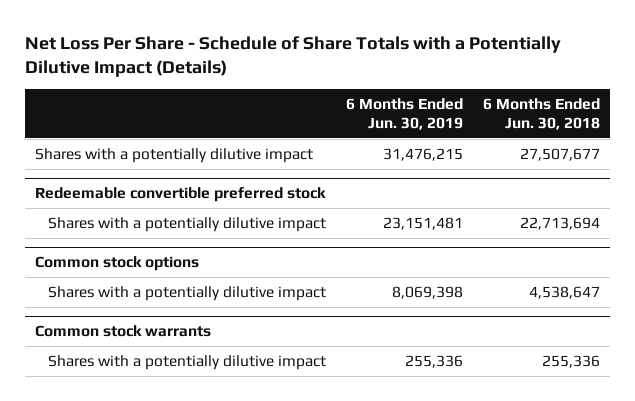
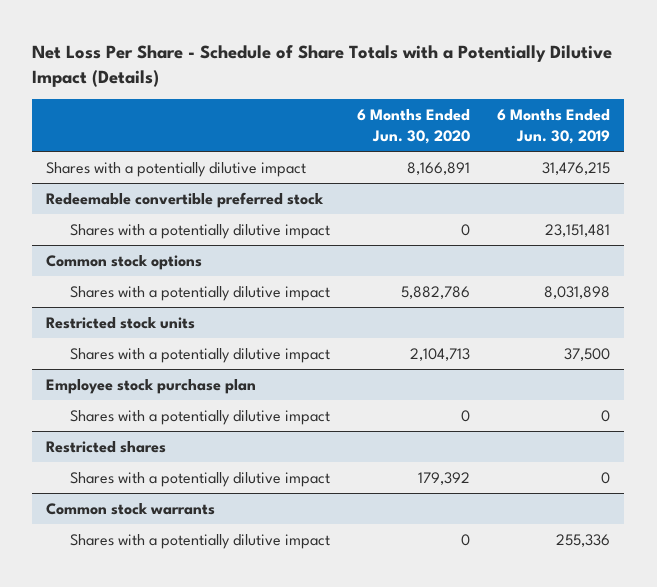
- | 6 Months Ended Jun. 30, 2019 | 6 Months Ended Jun. 30, 2018
+ | 6 Months Ended Jun. 30, 2020 | 6 Months Ended Jun. 30, 2019
@ Common stock options
- Shares with a potentially dilutive impact | 8,069,398 | 4,538,647
+ Shares with a potentially dilutive impact | 5,882,786 | 8,031,898
+ Restricted stock units
+ Shares with a potentially dilutive impact | 2,104,713 | 37,500
+ Employee stock purchase plan
+ Shares with a potentially dilutive impact | 0 | 0
+ Restricted shares
+ Shares with a potentially dilutive impact | 179,392 | 0

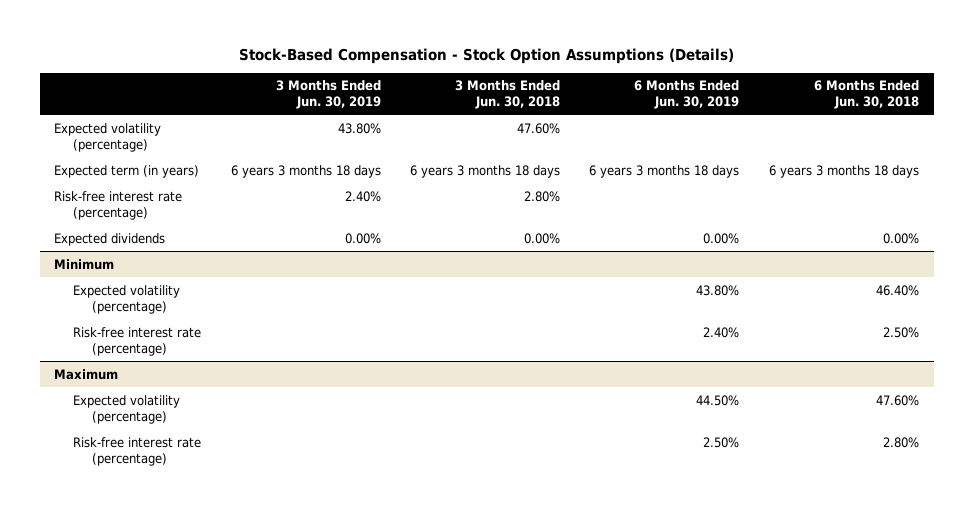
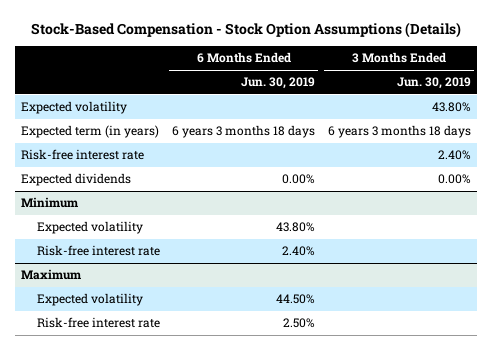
- | 3 Months Ended Jun. 30, 2019 | 3 Months Ended Jun. 30, 2018 | 6 Months Ended Jun. 30, 2019 | 6 Months Ended Jun. 30, 2018
+ | 6 Months Ended Jun. 30, 2019 | 3 Months Ended Jun. 30, 2019
- Expected volatility (percentage) | 43.80% | 47.60% | |
+ Expected volatility | | 43.80%
- Risk-free interest rate (percentage) | 2.40% | 2.80% | |
+ Risk-free interest rate | | 2.40%
@ Minimum
- Expected volatility (percentage) | | | 43.80% | 46.40%
- Risk-free interest rate (percentage) | | | 2.40% | 2.50%
+ Expected volatility | 43.80% |
+ Risk-free interest rate | 2.40% |
@ Maximum
- Expected volatility (percentage) | | | 44.50% | 47.60%
- Risk-free interest rate (percentage) | | | 2.50% | 2.80%
+ Expected volatility | 44.50% |
+ Risk-free interest rate | 2.50% |

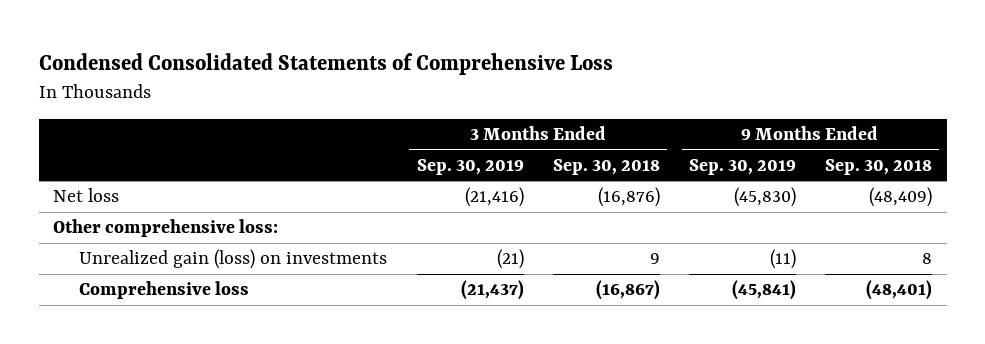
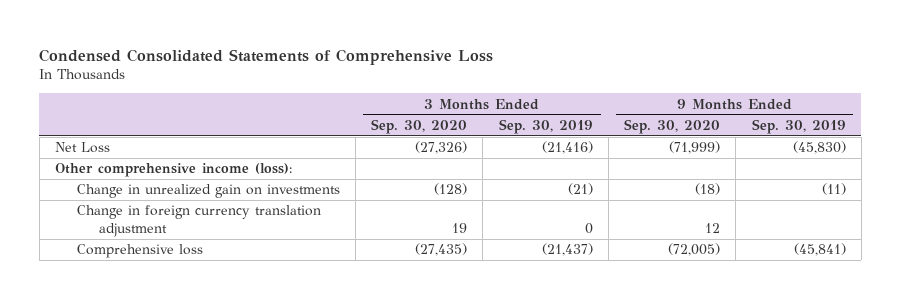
- | 3 Months Ended Sep. 30, 2019 | 3 Months Ended Sep. 30, 2018 | 9 Months Ended Sep. 30, 2019 | 9 Months Ended Sep. 30, 2018
+ | 3 Months Ended Sep. 30, 2020 | 3 Months Ended Sep. 30, 2019 | 9 Months Ended Sep. 30, 2020 | 9 Months Ended Sep. 30, 2019
- Net loss | (21,416) | (16,876) | (45,830) | (48,409)
- Other comprehensive loss:
- Unrealized gain (loss) on investments | (21) | 9 | (11) | 8
+ Net Loss | (27,326) | (21,416) | (71,999) | (45,830)
+ Other comprehensive income (loss):
+ Change in unrealized gain on investments | (128) | (21) | (18) | (11)
+ Change in foreign currency translation adjustment | 19 | 0 | 12 |

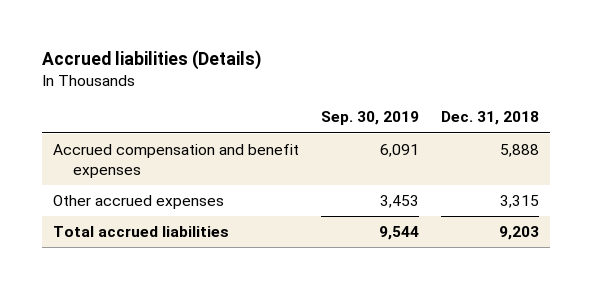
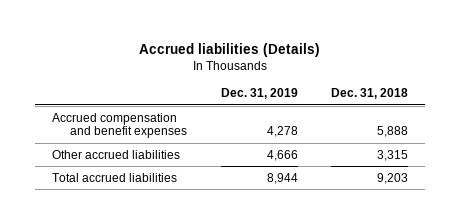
- | Sep. 30, 2019 | Dec. 31, 2018
+ | Dec. 31, 2019 | Dec. 31, 2018
- Other accrued expenses | 3,453 | 3,315
+ Other accrued liabilities | 4,666 | 3,315

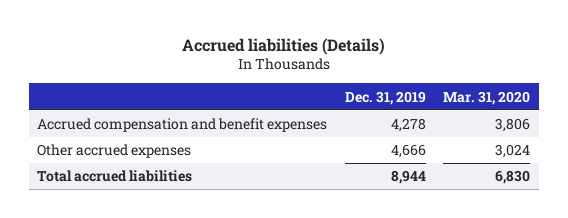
- | Dec. 31, 2019 | Dec. 31, 2018
+ | Dec. 31, 2019 | Mar. 31, 2020
- Other accrued liabilities | 4,666 | 3,315
+ Other accrued expenses | 4,666 | 3,024

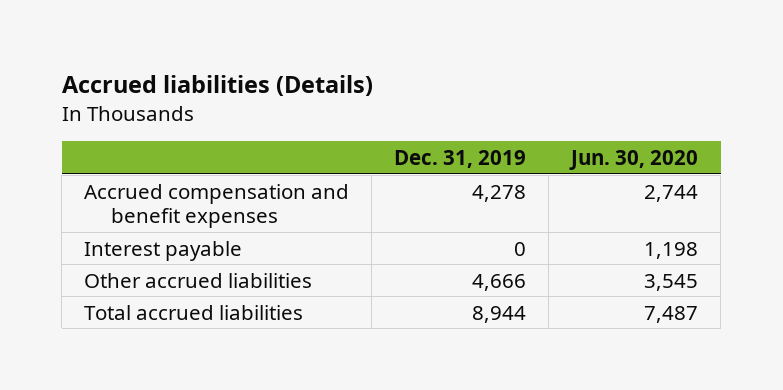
- | Dec. 31, 2019 | Mar. 31, 2020
+ | Dec. 31, 2019 | Jun. 30, 2020
- Other accrued expenses | 4,666 | 3,024
+ Interest payable | 0 | 1,198
+ Other accrued liabilities | 4,666 | 3,545

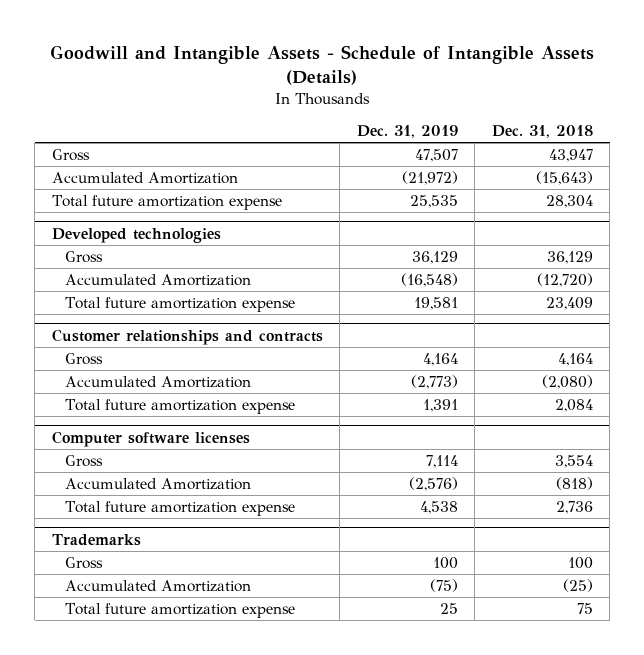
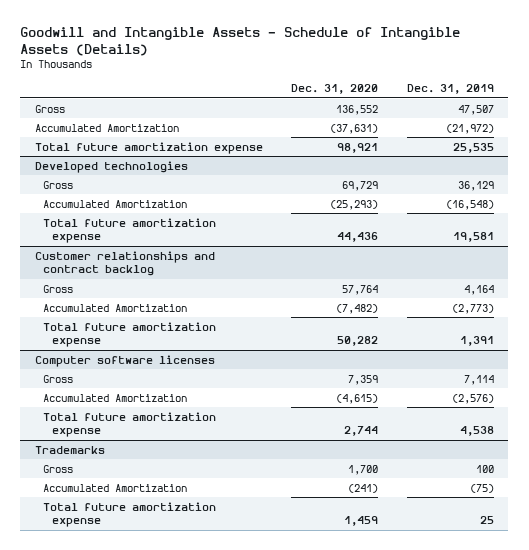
- | Dec. 31, 2019 | Dec. 31, 2018
+ | Dec. 31, 2020 | Dec. 31, 2019
- Customer relationships and contracts
+ Customer relationships and contract backlog

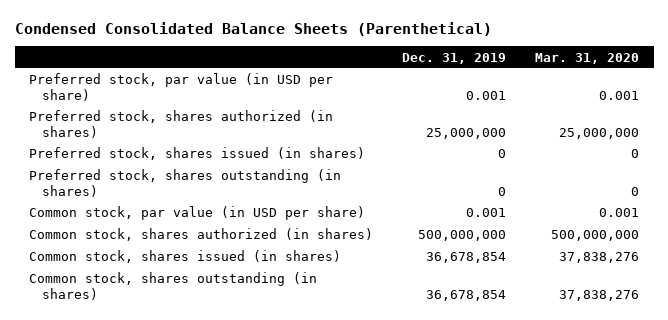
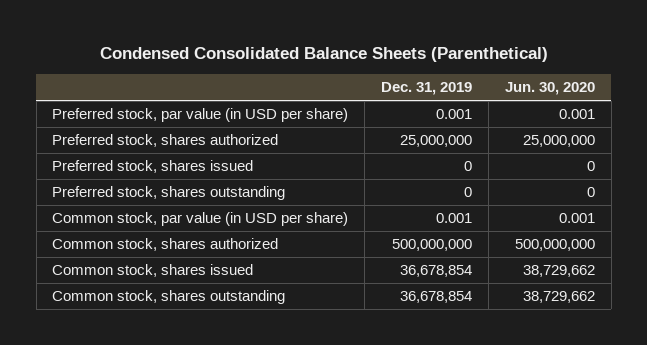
- | Dec. 31, 2019 | Mar. 31, 2020
+ | Dec. 31, 2019 | Jun. 30, 2020
- Preferred stock, shares authorized (in shares) | 25,000,000 | 25,000,000
- Preferred stock, shares issued (in shares) | 0 | 0
- Preferred stock, shares outstanding (in shares) | 0 | 0
+ Preferred stock, shares authorized | 25,000,000 | 25,000,000
+ Preferred stock, shares issued | 0 | 0
+ Preferred stock, shares outstanding | 0 | 0
- Common stock, shares authorized (in shares) | 500,000,000 | 500,000,000
- Common stock, shares issued (in shares) | 36,678,854 | 37,838,276
- Common stock, shares outstanding (in shares) | 36,678,854 | 37,838,276
+ Common stock, shares authorized | 500,000,000 | 500,000,000
+ Common stock, shares issued | 36,678,854 | 38,729,662
+ Common stock, shares outstanding | 36,678,854 | 38,729,662

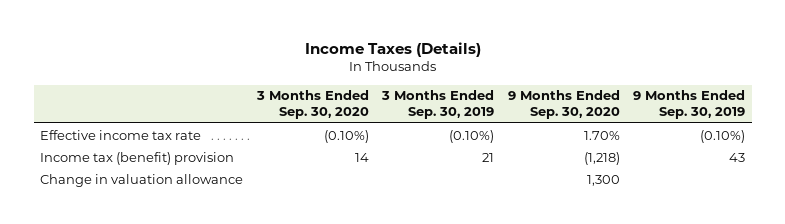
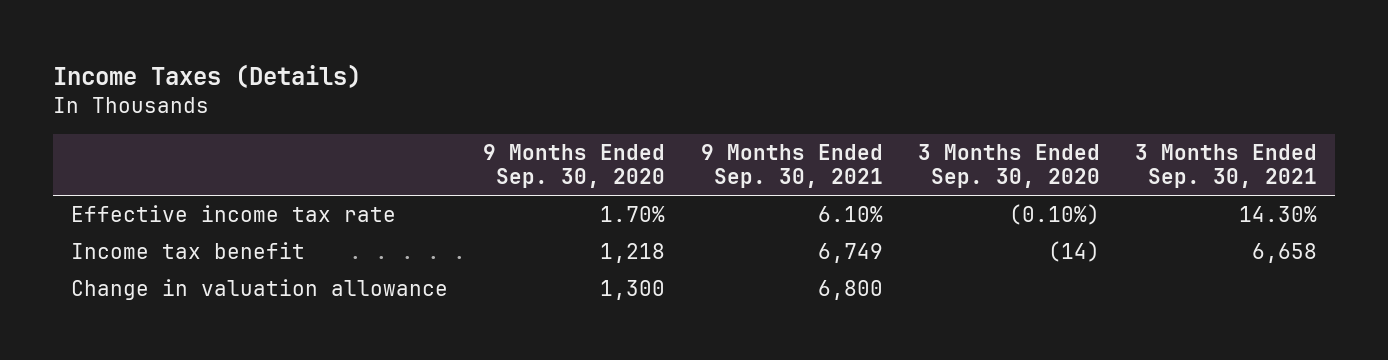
- | 3 Months Ended Sep. 30, 2020 | 3 Months Ended Sep. 30, 2019 | 9 Months Ended Sep. 30, 2020 | 9 Months Ended Sep. 30, 2019
+ | 9 Months Ended Sep. 30, 2020 | 9 Months Ended Sep. 30, 2021 | 3 Months Ended Sep. 30, 2020 | 3 Months Ended Sep. 30, 2021
- Income tax (benefit) provision | 14 | 21 | (1,218) | 43
+ Income tax benefit | 1,218 | 6,749 | (14) | 6,658

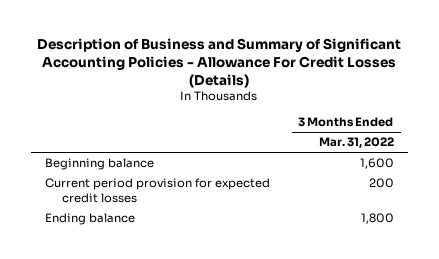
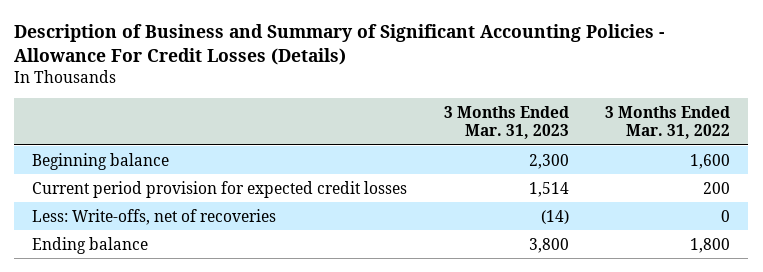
- | 3 Months Ended Mar. 31, 2022
+ | 3 Months Ended Mar. 31, 2023 | 3 Months Ended Mar. 31, 2022
+ Less: Write-offs, net of recoveries | (14) | 0

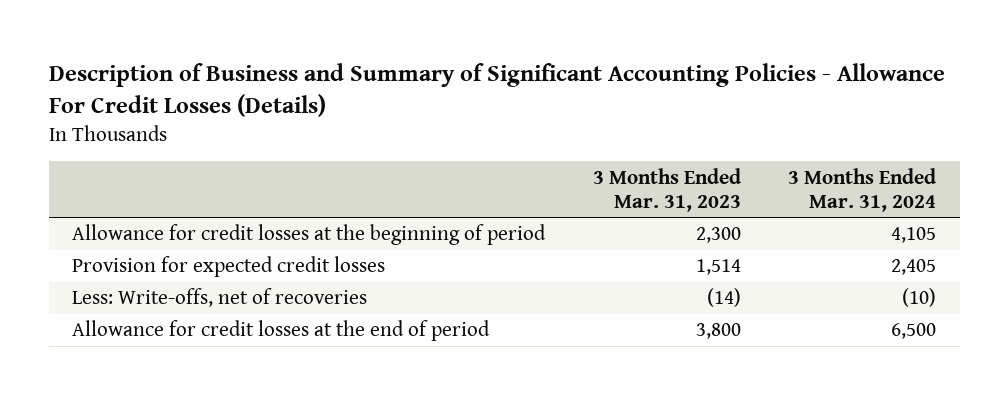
- | 3 Months Ended Mar. 31, 2023 | 3 Months Ended Mar. 31, 2022
+ | 3 Months Ended Mar. 31, 2023 | 3 Months Ended Mar. 31, 2024
- Beginning balance | 2,300 | 1,600
- Current period provision for expected credit losses | 1,514 | 200
+ Allowance for credit losses at the beginning of period | 2,300 | 4,105
+ Provision for expected credit losses | 1,514 | 2,405
- Ending balance | 3,800 | 1,800
+ Allowance for credit losses at the end of period | 3,800 | 6,500

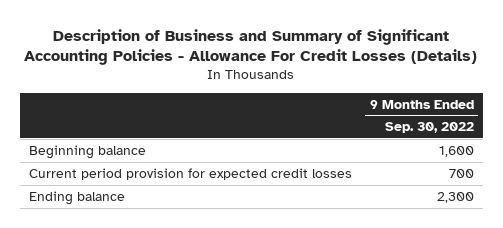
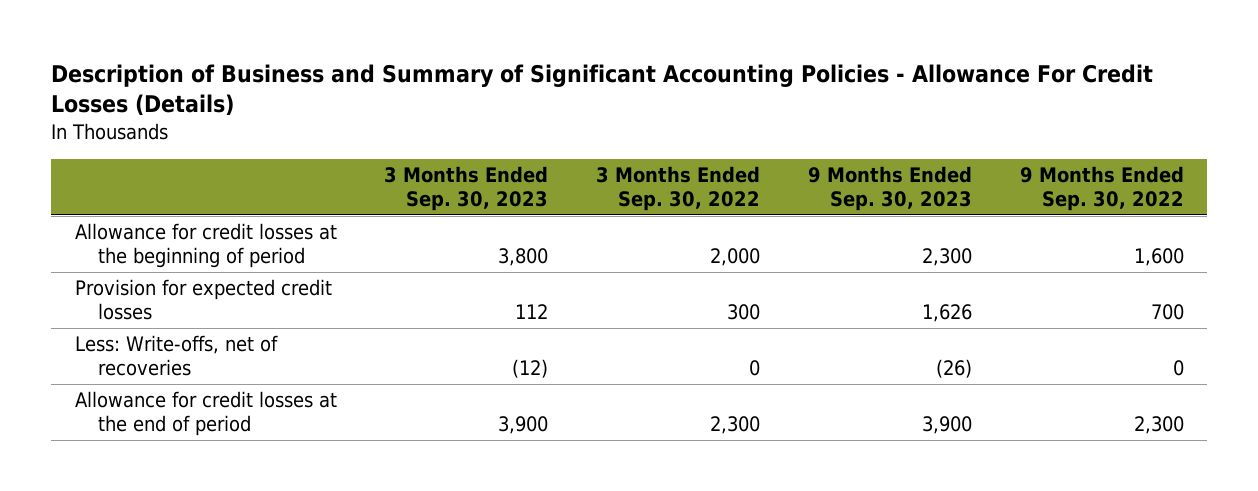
- | 9 Months Ended Sep. 30, 2022
+ | 3 Months Ended Sep. 30, 2023 | 3 Months Ended Sep. 30, 2022 | 9 Months Ended Sep. 30, 2023 | 9 Months Ended Sep. 30, 2022
- Beginning balance | 1,600
- Current period provision for expected credit losses | 700
- Ending balance | 2,300
+ Allowance for credit losses at the beginning of period | 3,800 | 2,000 | 2,300 | 1,600
+ Provision for expected credit losses | 112 | 300 | 1,626 | 700
+ Less: Write-offs, net of recoveries | (12) | 0 | (26) | 0
+ Allowance for credit losses at the end of period | 3,900 | 2,300 | 3,900 | 2,300

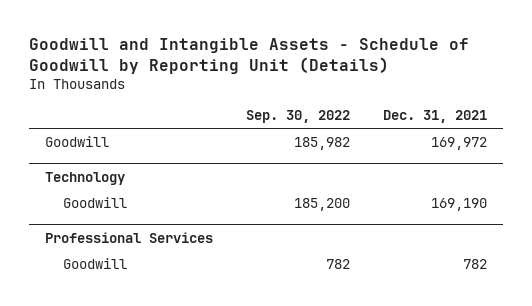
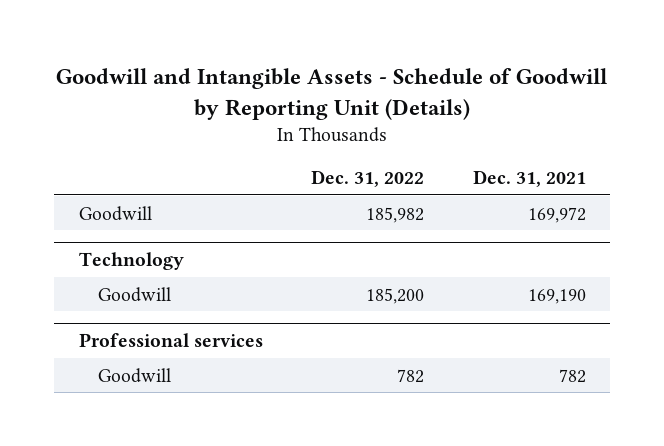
- | Sep. 30, 2022 | Dec. 31, 2021
+ | Dec. 31, 2022 | Dec. 31, 2021
- Professional Services
+ Professional services

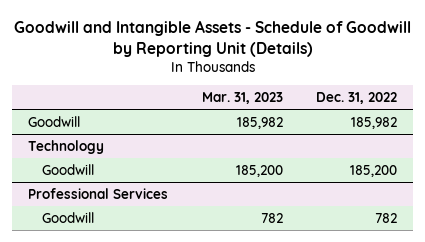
- | Dec. 31, 2022 | Dec. 31, 2021
+ | Mar. 31, 2023 | Dec. 31, 2022
- Professional services
+ Professional Services

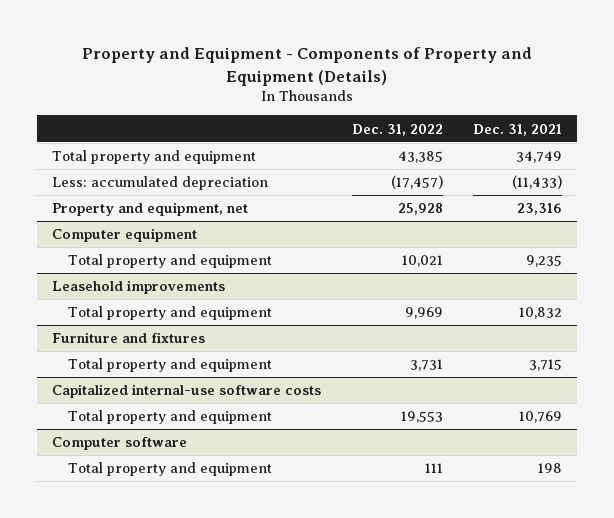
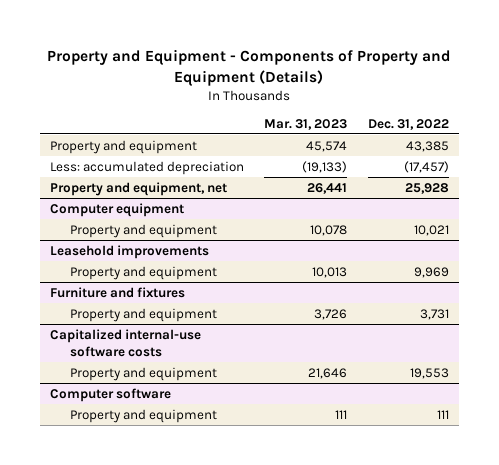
- | Dec. 31, 2022 | Dec. 31, 2021
+ | Mar. 31, 2023 | Dec. 31, 2022
- Total property and equipment | 43,385 | 34,749
+ Property and equipment | 45,574 | 43,385
@ Computer equipment
- Total property and equipment | 10,021 | 9,235
+ Property and equipment | 10,078 | 10,021
@ Leasehold improvements
- Total property and equipment | 9,969 | 10,832
+ Property and equipment | 10,013 | 9,969
@ Furniture and fixtures
- Total property and equipment | 3,731 | 3,715
+ Property and equipment | 3,726 | 3,731
@ Capitalized internal-use software costs
- Total property and equipment | 19,553 | 10,769
+ Property and equipment | 21,646 | 19,553
@ Computer software
- Total property and equipment | 111 | 198
+ Property and equipment | 111 | 111

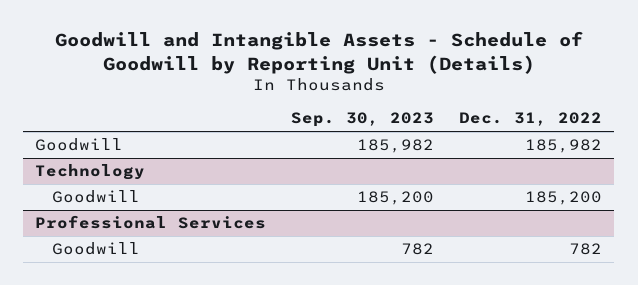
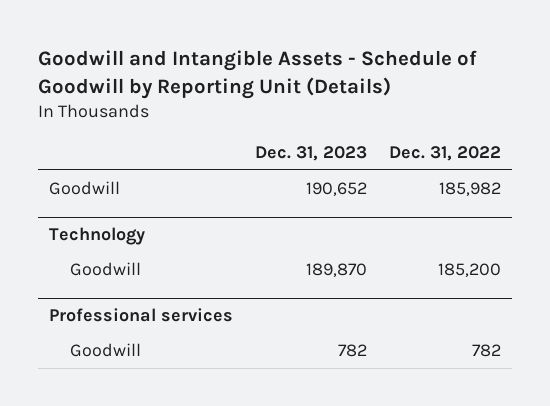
- | Sep. 30, 2023 | Dec. 31, 2022
+ | Dec. 31, 2023 | Dec. 31, 2022
- Professional Services
+ Professional services

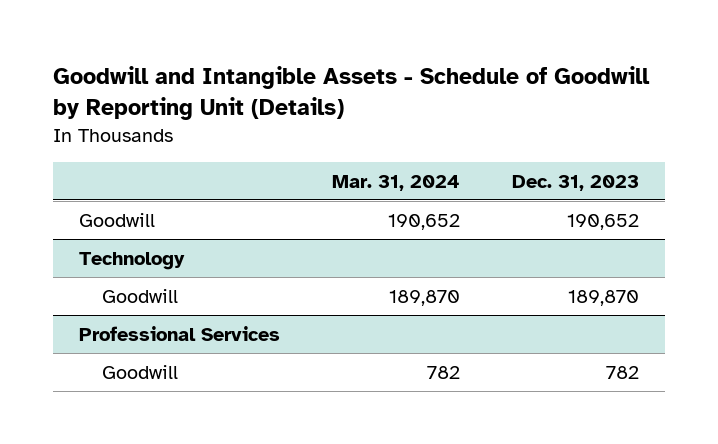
- | Dec. 31, 2023 | Dec. 31, 2022
+ | Mar. 31, 2024 | Dec. 31, 2023
- Professional services
+ Professional Services

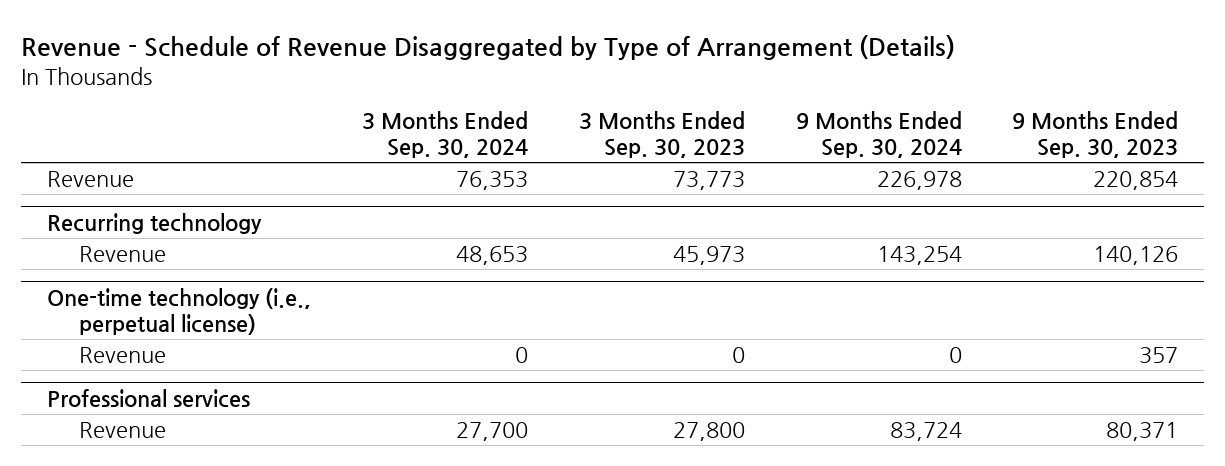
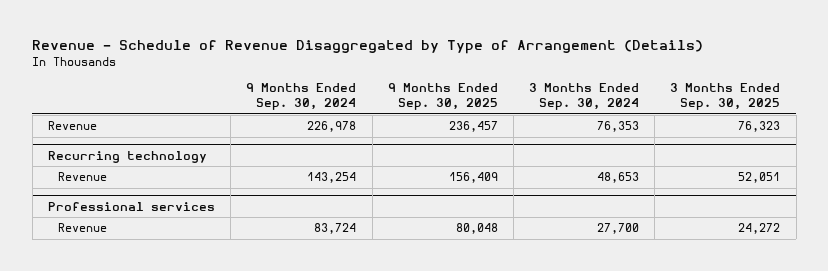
- | 3 Months Ended Sep. 30, 2024 | 3 Months Ended Sep. 30, 2023 | 9 Months Ended Sep. 30, 2024 | 9 Months Ended Sep. 30, 2023
+ | 9 Months Ended Sep. 30, 2024 | 9 Months Ended Sep. 30, 2025 | 3 Months Ended Sep. 30, 2024 | 3 Months Ended Sep. 30, 2025
- One-time technology (i.e., perpetual license)
- Revenue | 0 | 0 | 0 | 357

